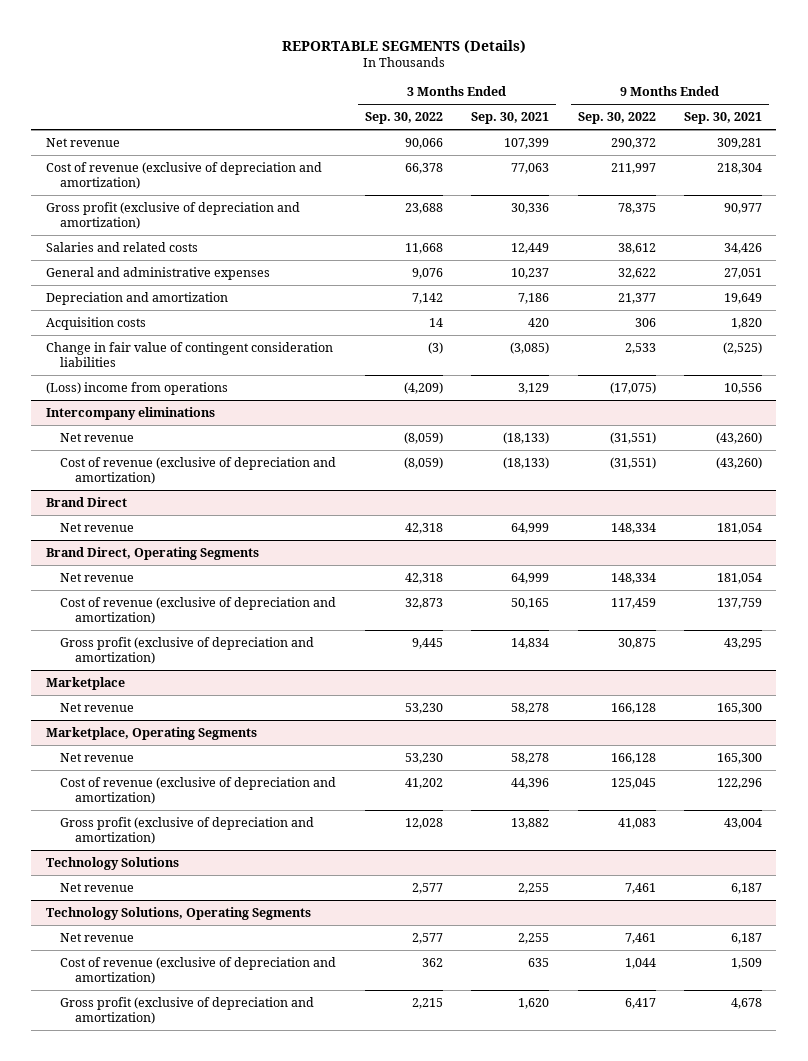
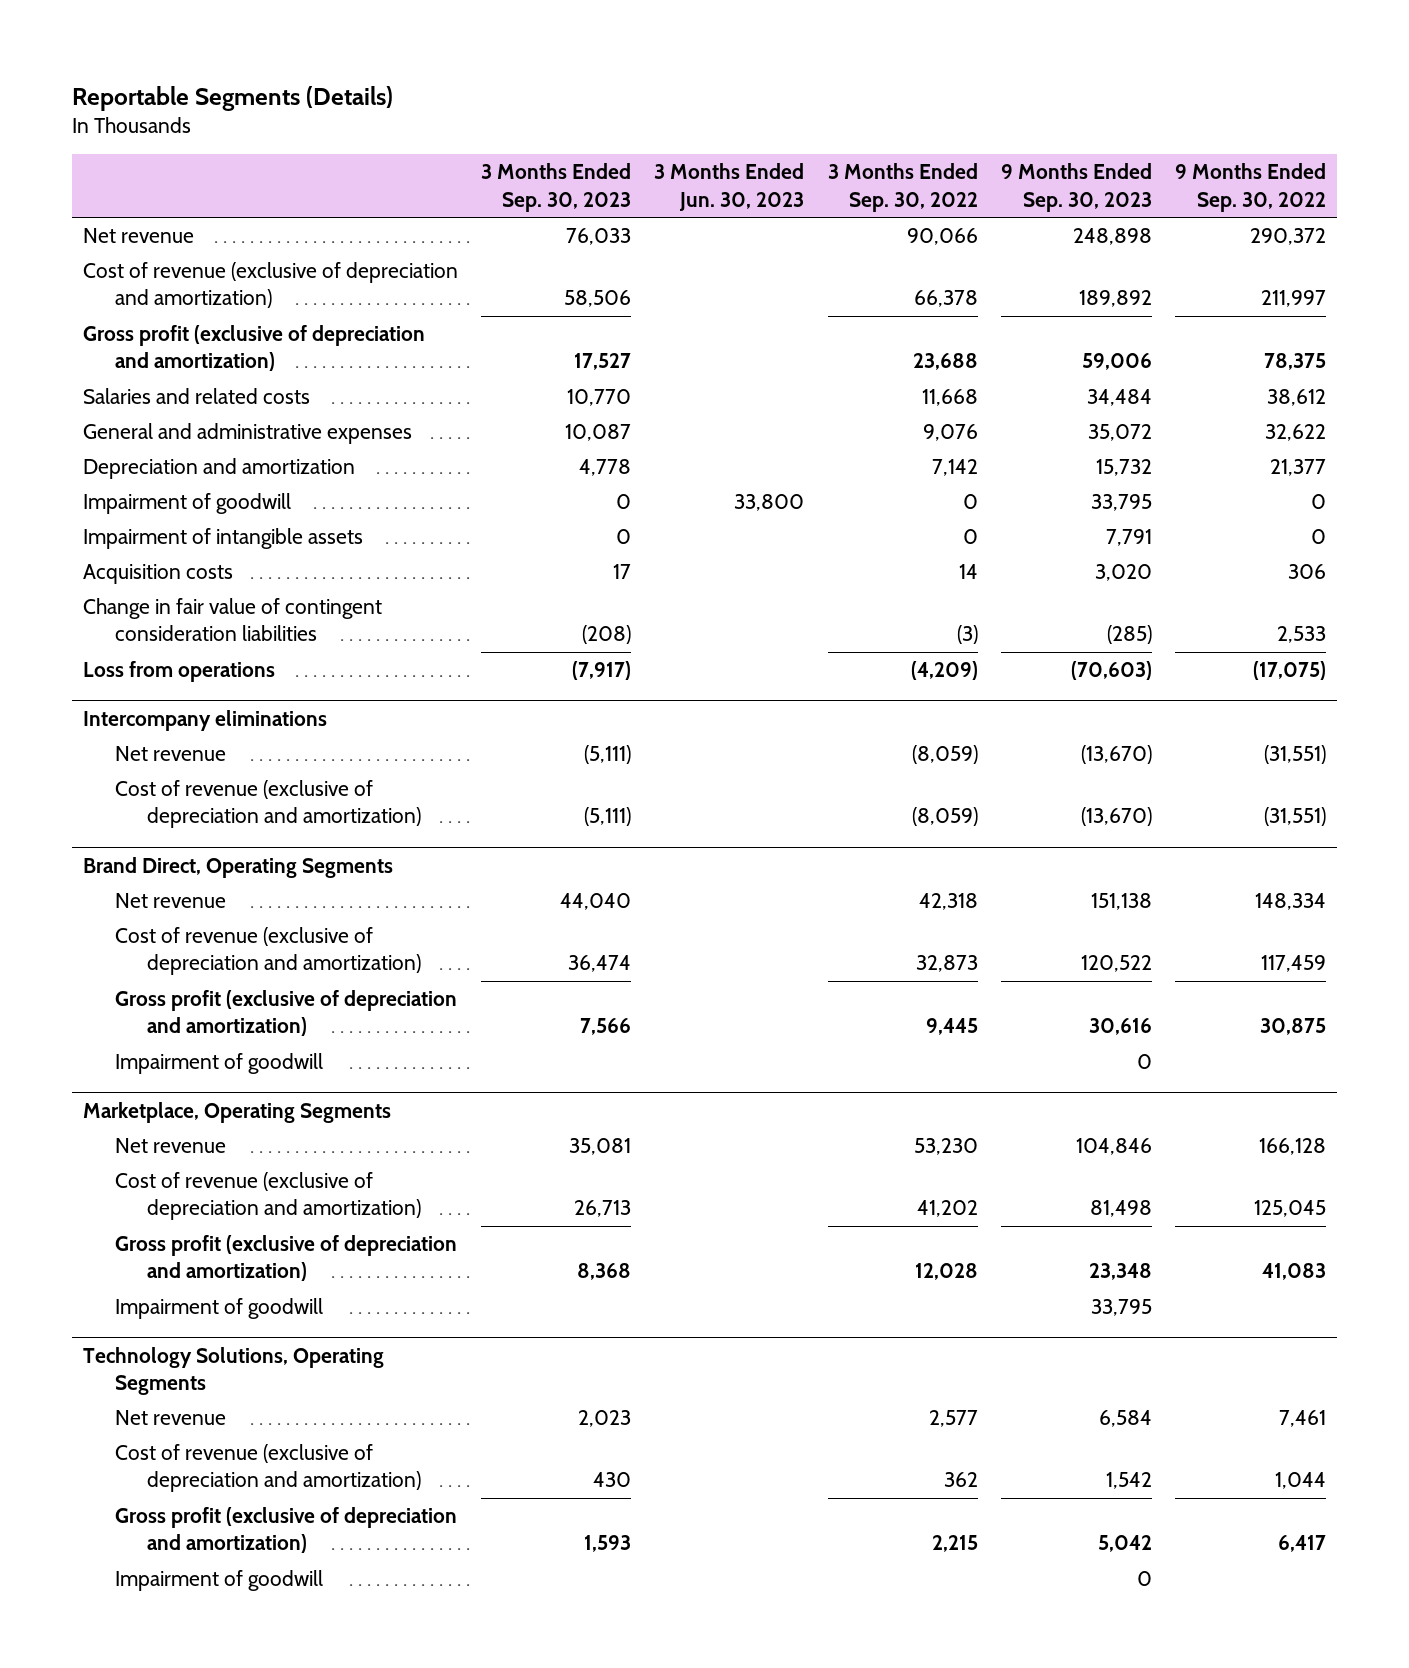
- REPORTABLE SEGMENTS (Details)
+ Reportable Segments (Details)
- | 3 Months Ended Sep. 30, 2022 | 3 Months Ended Sep. 30, 2021 | 9 Months Ended Sep. 30, 2022 | 9 Months Ended Sep. 30, 2021
+ | 3 Months Ended Sep. 30, 2023 | 3 Months Ended Jun. 30, 2023 | 3 Months Ended Sep. 30, 2022 | 9 Months Ended Sep. 30, 2023 | 9 Months Ended Sep. 30, 2022
+ Impairment of goodwill | 0 | 33,800 | 0 | 33,795 | 0
+ Impairment of intangible assets | 0 | | 0 | 7,791 | 0
- (Loss) income from operations | (4,209) | 3,129 | (17,075) | 10,556
+ Loss from operations | (7,917) | | (4,209) | (70,603) | (17,075)
- Brand Direct
- Net revenue | 42,318 | 64,999 | 148,334 | 181,054
- Marketplace
- Net revenue | 53,230 | 58,278 | 166,128 | 165,300
@ Brand Direct, Operating Segments
+ Impairment of goodwill | | | | 0 |
- Technology Solutions
- Net revenue | 2,577 | 2,255 | 7,461 | 6,187
@ Marketplace, Operating Segments
+ Impairment of goodwill | | | | 33,795 |
@ Technology Solutions, Operating Segments
+ Impairment of goodwill | | | | 0 |

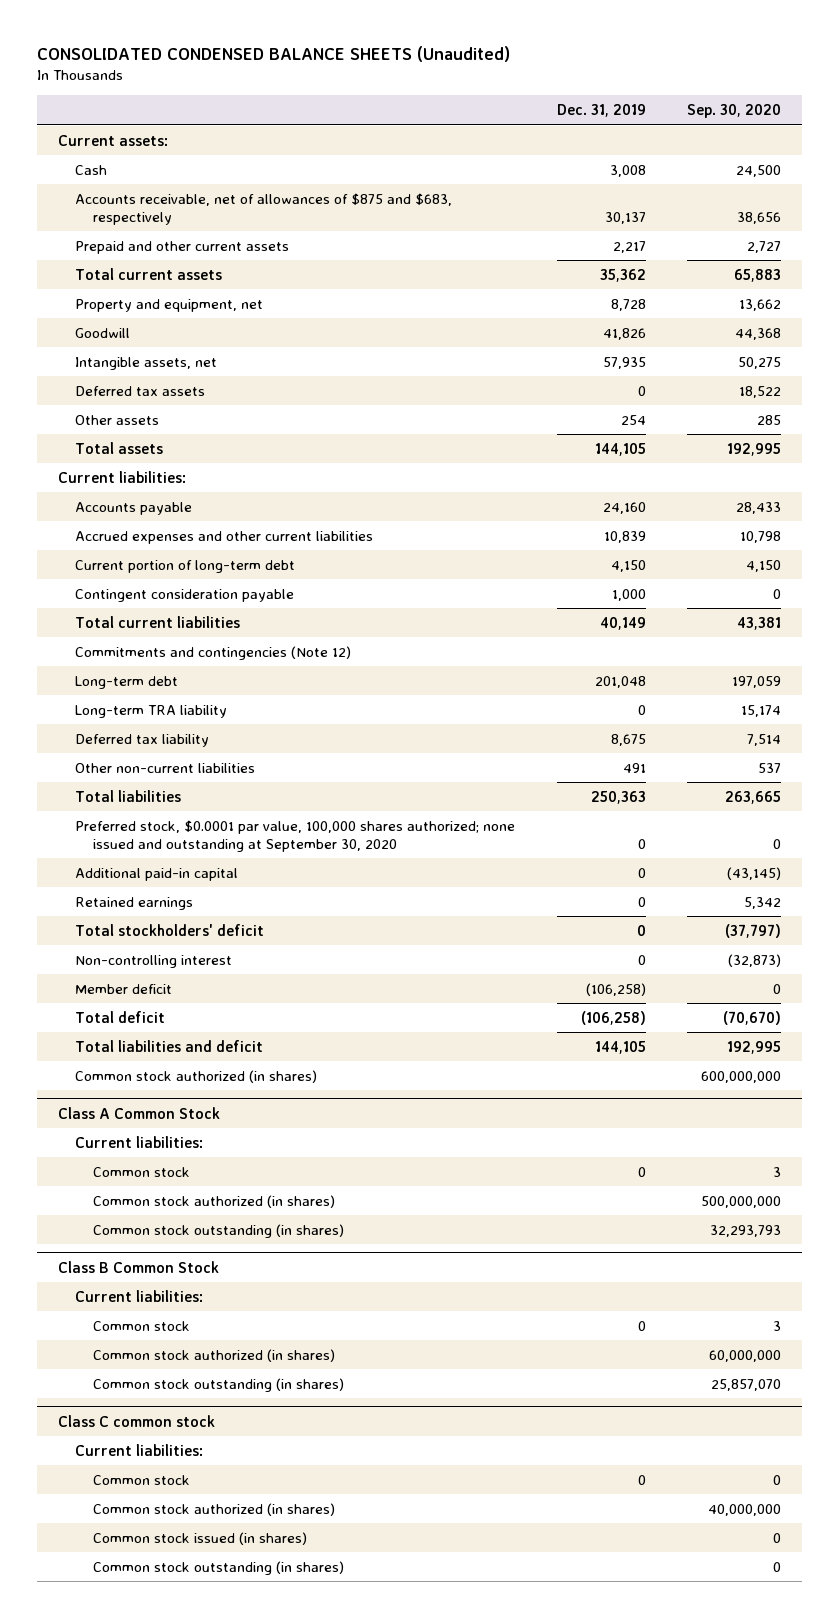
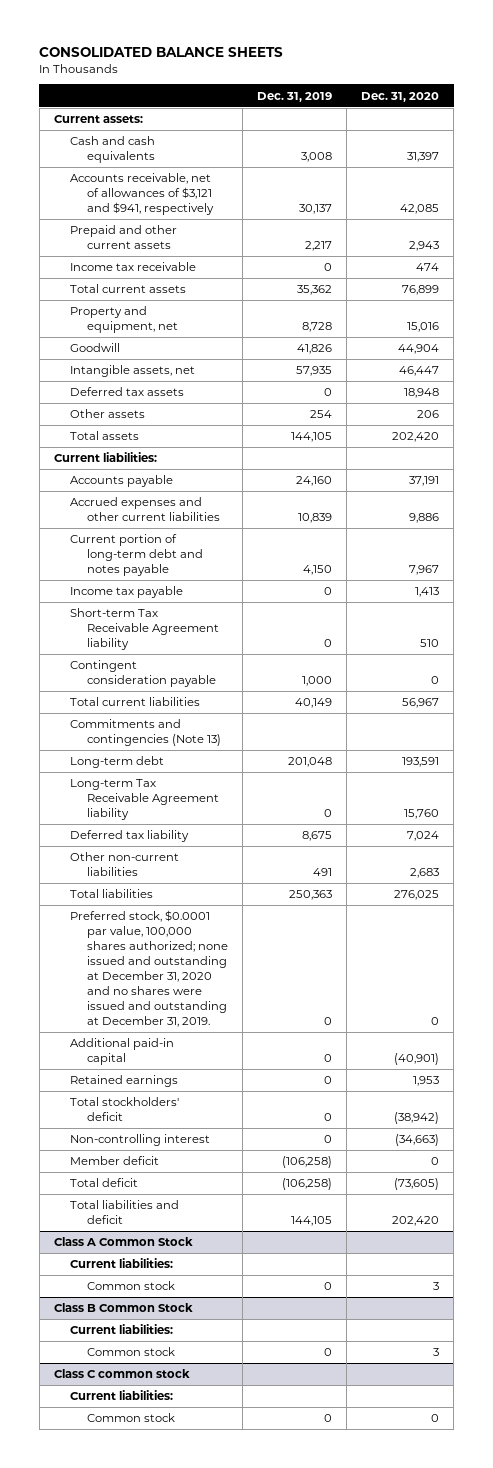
- CONSOLIDATED CONDENSED BALANCE SHEETS (Unaudited)
+ CONSOLIDATED BALANCE SHEETS
- | Dec. 31, 2019 | Sep. 30, 2020
+ | Dec. 31, 2019 | Dec. 31, 2020
- Cash | 3,008 | 24,500
- Accounts receivable, net of allowances of $875 and $683, respectively | 30,137 | 38,656
+ Cash and cash equivalents | 3,008 | 31,397
+ Accounts receivable, net of allowances of $3,121 and $941, respectively | 30,137 | 42,085
+ Income tax receivable | 0 | 474
- Current portion of long-term debt | 4,150 | 4,150
+ Current portion of long-term debt and notes payable | 4,150 | 7,967
+ Income tax payable | 0 | 1,413
+ Short-term Tax Receivable Agreement liability | 0 | 510
- Commitments and contingencies (Note 12)
+ Commitments and contingencies (Note 13)
- Long-term TRA liability | 0 | 15,174
+ Long-term Tax Receivable Agreement liability | 0 | 15,760
- Preferred stock, $0.0001 par value, 100,000 shares authorized; none issued and outstanding at September 30, 2020 | 0 | 0
+ Preferred stock, $0.0001 par value, 100,000 shares authorized; none issued and outstanding at December 31, 2020 and no shares were issued and outstanding at December 31, 2019. | 0 | 0
- Common stock authorized (in shares) | | 600,000,000
@ Class A Common Stock
- Common stock authorized (in shares) | | 500,000,000
- Common stock outstanding (in shares) | | 32,293,793
@ Class B Common Stock
- Common stock authorized (in shares) | | 60,000,000
- Common stock outstanding (in shares) | | 25,857,070
@ Class C common stock
- Common stock authorized (in shares) | | 40,000,000
- Common stock issued (in shares) | | 0
- Common stock outstanding (in shares) | | 0

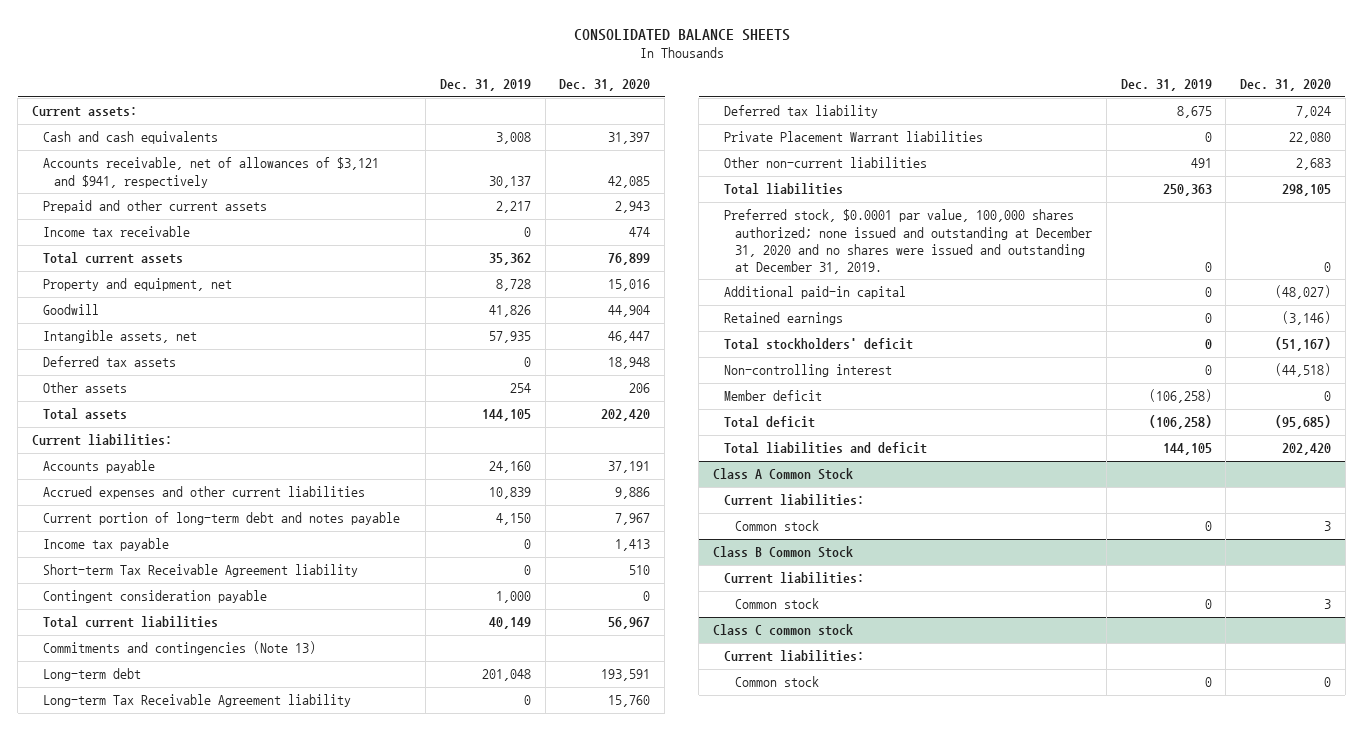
+ Private Placement Warrant liabilities | 0 | 22,080
- Total liabilities | 250,363 | 276,025
+ Total liabilities | 250,363 | 298,105
- Additional paid-in capital | 0 | (40,901)
- Retained earnings | 0 | 1,953
- Total stockholders' deficit | 0 | (38,942)
- Non-controlling interest | 0 | (34,663)
+ Additional paid-in capital | 0 | (48,027)
+ Retained earnings | 0 | (3,146)
+ Total stockholders' deficit | 0 | (51,167)
+ Non-controlling interest | 0 | (44,518)
- Total deficit | (106,258) | (73,605)
+ Total deficit | (106,258) | (95,685)

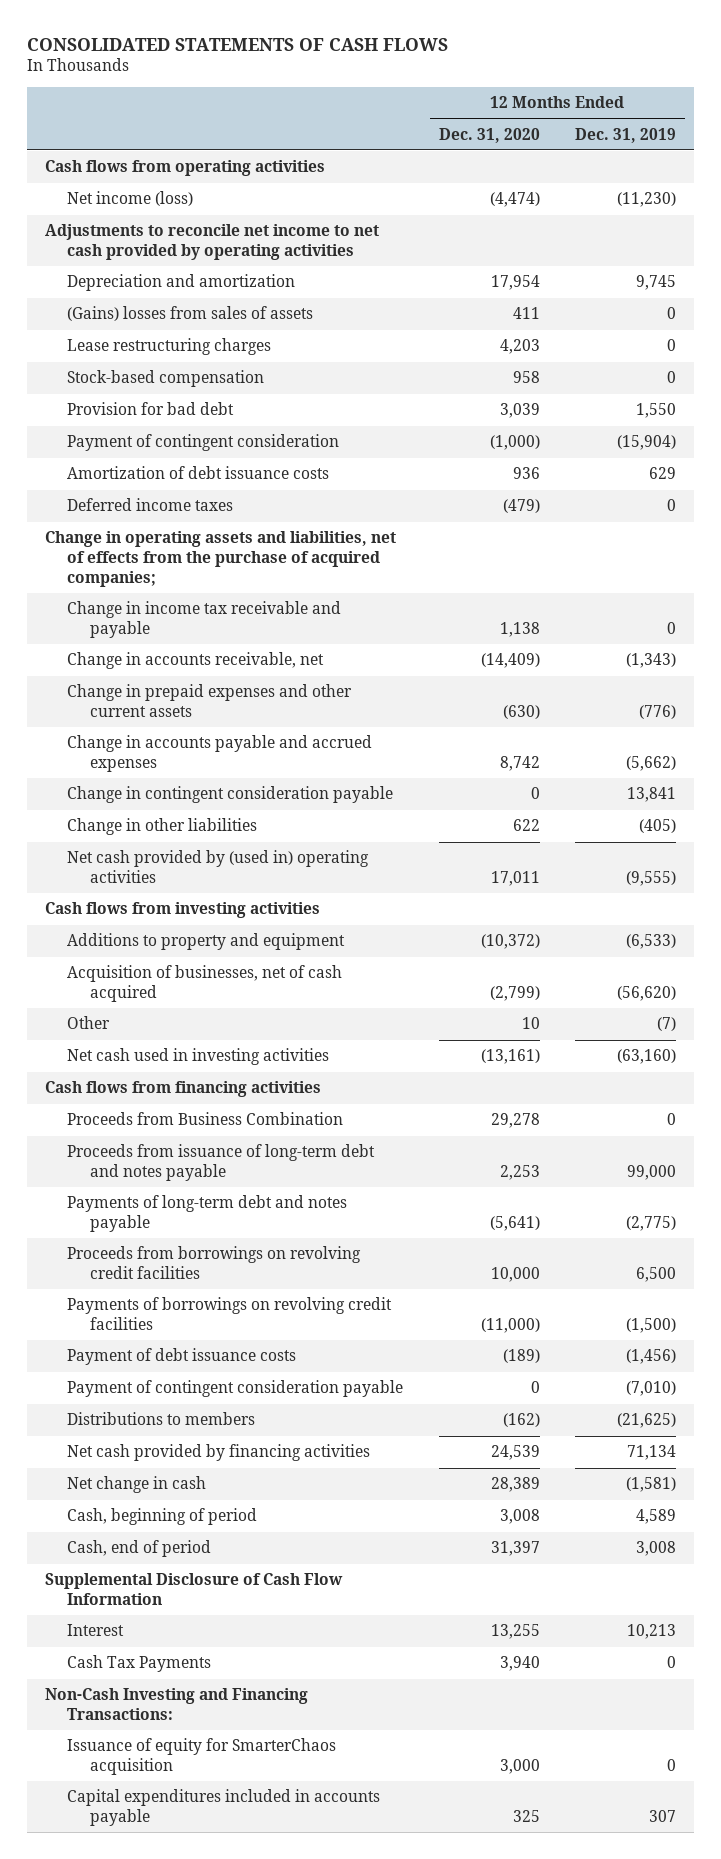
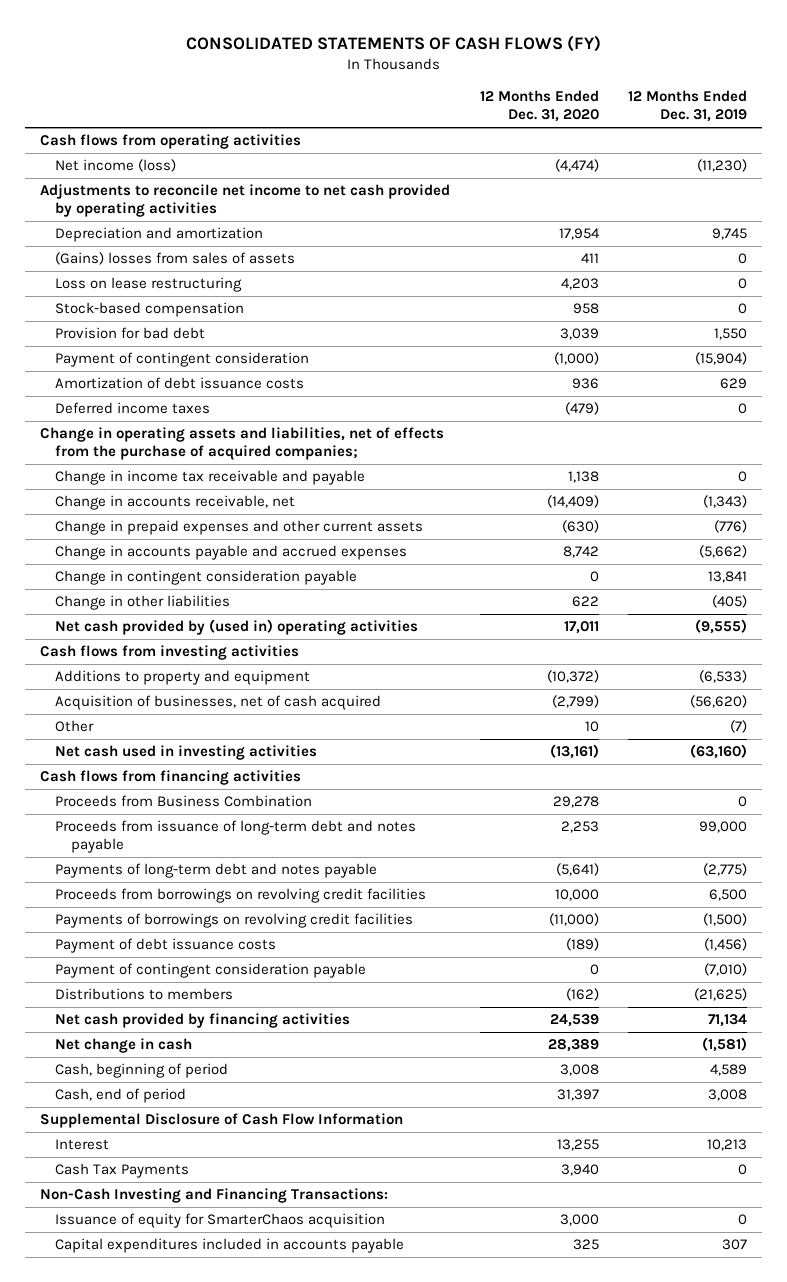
- CONSOLIDATED STATEMENTS OF CASH FLOWS
+ CONSOLIDATED STATEMENTS OF CASH FLOWS (FY)
- Lease restructuring charges | 4,203 | 0
+ Loss on lease restructuring | 4,203 | 0

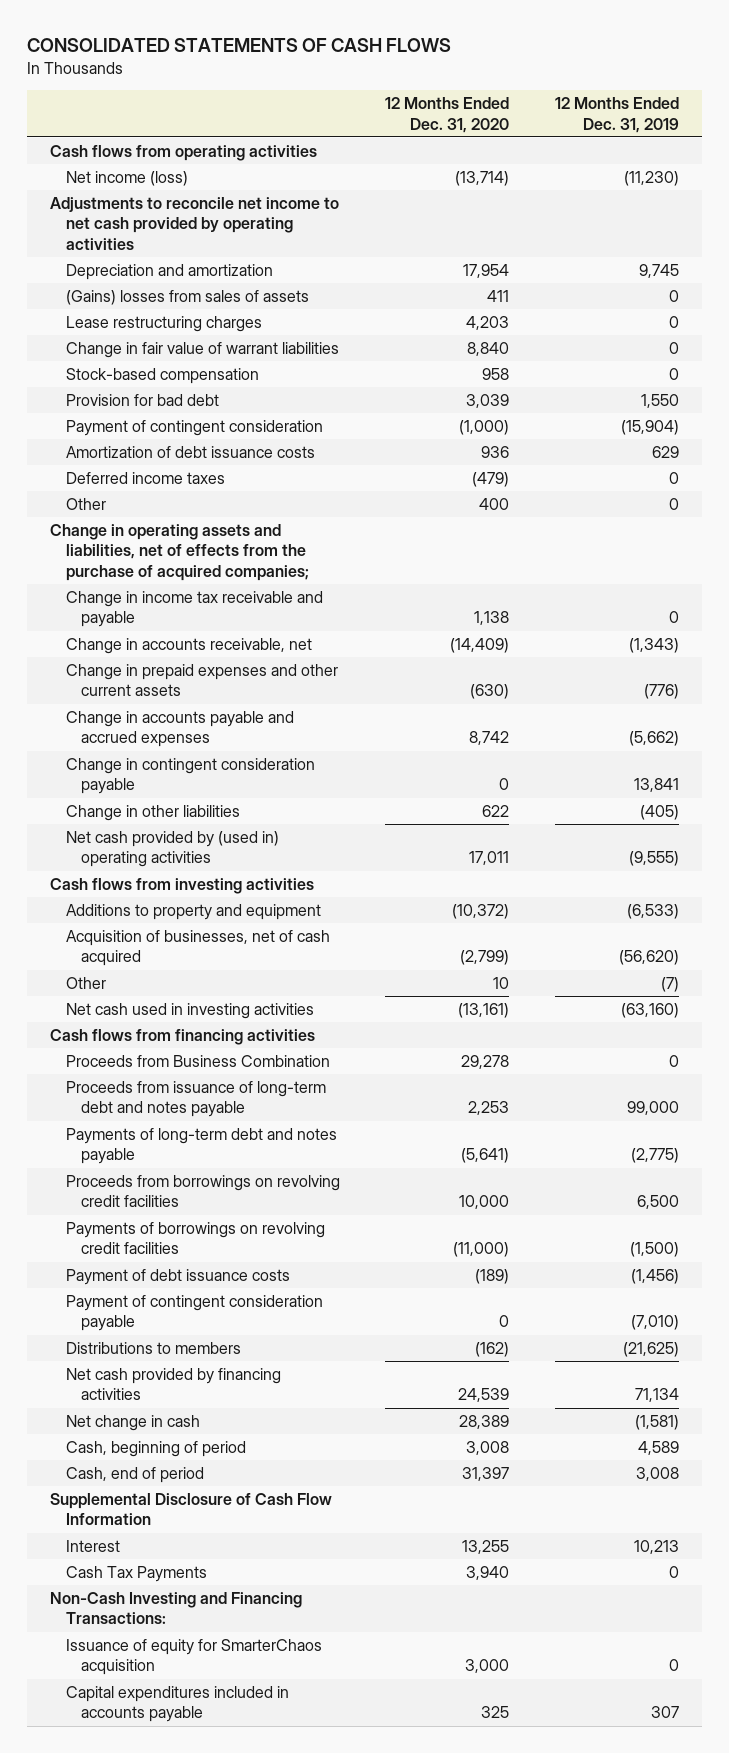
- CONSOLIDATED STATEMENTS OF CASH FLOWS (FY)
+ CONSOLIDATED STATEMENTS OF CASH FLOWS
- Net income (loss) | (4,474) | (11,230)
+ Net income (loss) | (13,714) | (11,230)
- Loss on lease restructuring | 4,203 | 0
+ Lease restructuring charges | 4,203 | 0
+ Change in fair value of warrant liabilities | 8,840 | 0
+ Other | 400 | 0

